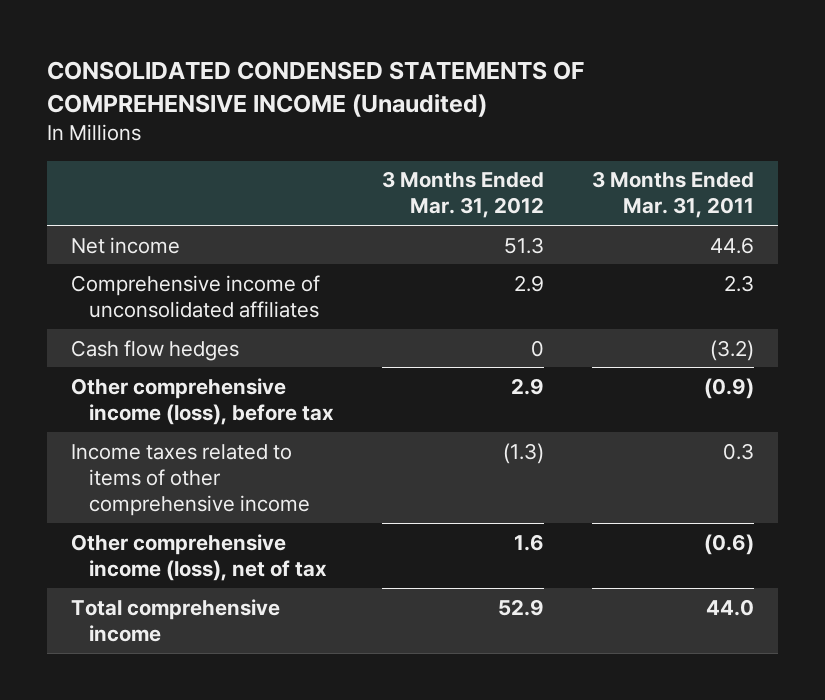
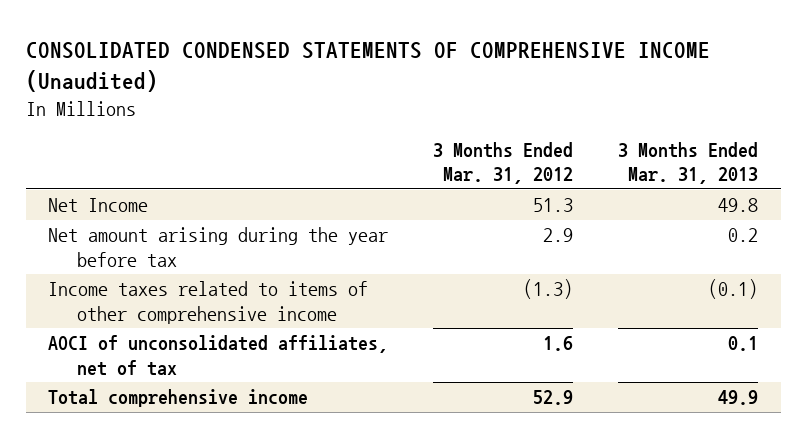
- | 3 Months Ended Mar. 31, 2012 | 3 Months Ended Mar. 31, 2011
+ | 3 Months Ended Mar. 31, 2012 | 3 Months Ended Mar. 31, 2013
- Net income | 51.3 | 44.6
- Comprehensive income of unconsolidated affiliates | 2.9 | 2.3
- Cash flow hedges | 0 | (3.2)
- Other comprehensive income (loss), before tax | 2.9 | (0.9)
+ Net Income | 51.3 | 49.8
+ Net amount arising during the year before tax | 2.9 | 0.2
- Other comprehensive income (loss), net of tax | 1.6 | (0.6)
+ AOCI of unconsolidated affiliates, net of tax | 1.6 | 0.1

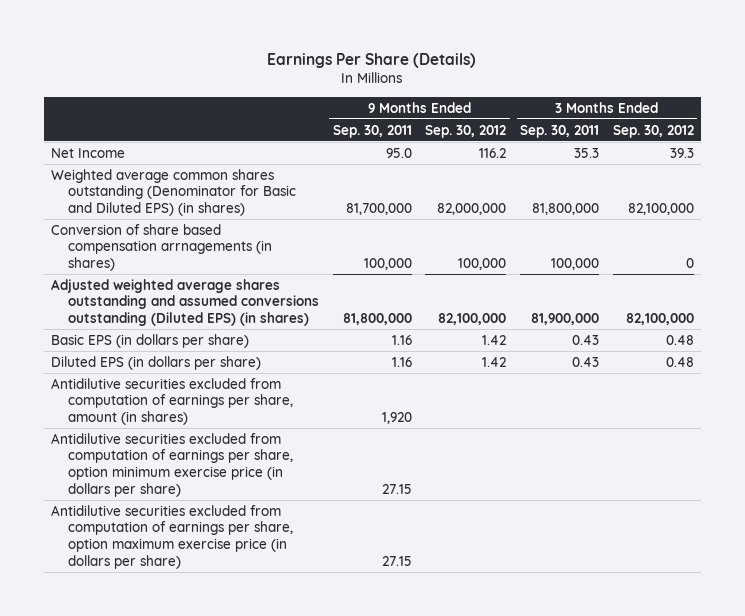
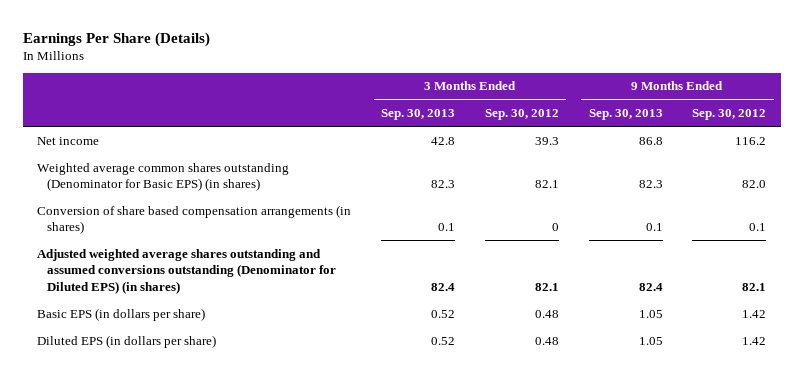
- | 9 Months Ended Sep. 30, 2011 | 9 Months Ended Sep. 30, 2012 | 3 Months Ended Sep. 30, 2011 | 3 Months Ended Sep. 30, 2012
+ | 3 Months Ended Sep. 30, 2013 | 3 Months Ended Sep. 30, 2012 | 9 Months Ended Sep. 30, 2013 | 9 Months Ended Sep. 30, 2012
- Net Income | 95.0 | 116.2 | 35.3 | 39.3
- Weighted average common shares outstanding (Denominator for Basic and Diluted EPS) (in shares) | 81,700,000 | 82,000,000 | 81,800,000 | 82,100,000
- Conversion of share based compensation arrnagements (in shares) | 100,000 | 100,000 | 100,000 | 0
- Adjusted weighted average shares outstanding and assumed conversions outstanding (Diluted EPS) (in shares) | 81,800,000 | 82,100,000 | 81,900,000 | 82,100,000
+ Net income | 42.8 | 39.3 | 86.8 | 116.2
+ Weighted average common shares outstanding (Denominator for Basic EPS) (in shares) | 82.3 | 82.1 | 82.3 | 82.0
+ Conversion of share based compensation arrangements (in shares) | 0.1 | 0 | 0.1 | 0.1
+ Adjusted weighted average shares outstanding and assumed conversions outstanding (Denominator for Diluted EPS) (in shares) | 82.4 | 82.1 | 82.4 | 82.1
- Antidilutive securities excluded from computation of earnings per share, amount (in shares) | 1,920 | | |
- Antidilutive securities excluded from computation of earnings per share, option minimum exercise price (in dollars per share) | 27.15 | | |
- Antidilutive securities excluded from computation of earnings per share, option maximum exercise price (in dollars per share) | 27.15 | | |

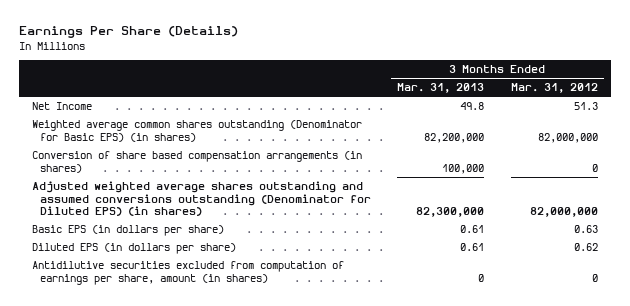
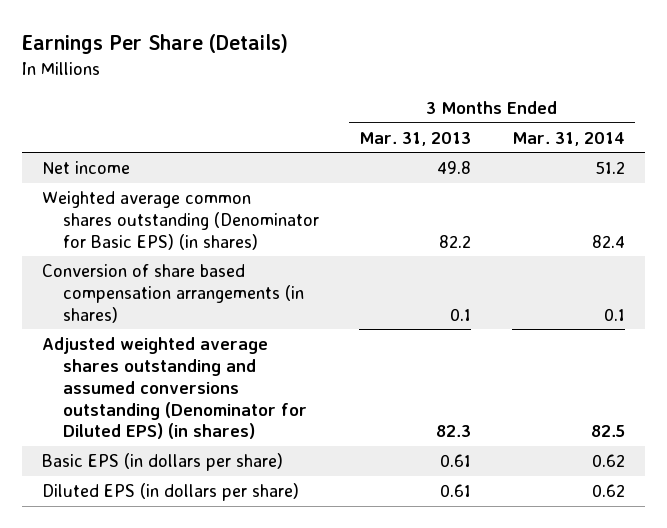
- | 3 Months Ended Mar. 31, 2013 | 3 Months Ended Mar. 31, 2012
+ | 3 Months Ended Mar. 31, 2013 | 3 Months Ended Mar. 31, 2014
- Net Income | 49.8 | 51.3
- Weighted average common shares outstanding (Denominator for Basic EPS) (in shares) | 82,200,000 | 82,000,000
- Conversion of share based compensation arrangements (in shares) | 100,000 | 0
- Adjusted weighted average shares outstanding and assumed conversions outstanding (Denominator for Diluted EPS) (in shares) | 82,300,000 | 82,000,000
+ Net income | 49.8 | 51.2
+ Weighted average common shares outstanding (Denominator for Basic EPS) (in shares) | 82.2 | 82.4
+ Conversion of share based compensation arrangements (in shares) | 0.1 | 0.1
+ Adjusted weighted average shares outstanding and assumed conversions outstanding (Denominator for Diluted EPS) (in shares) | 82.3 | 82.5
- Antidilutive securities excluded from computation of earnings per share, amount (in shares) | 0 | 0

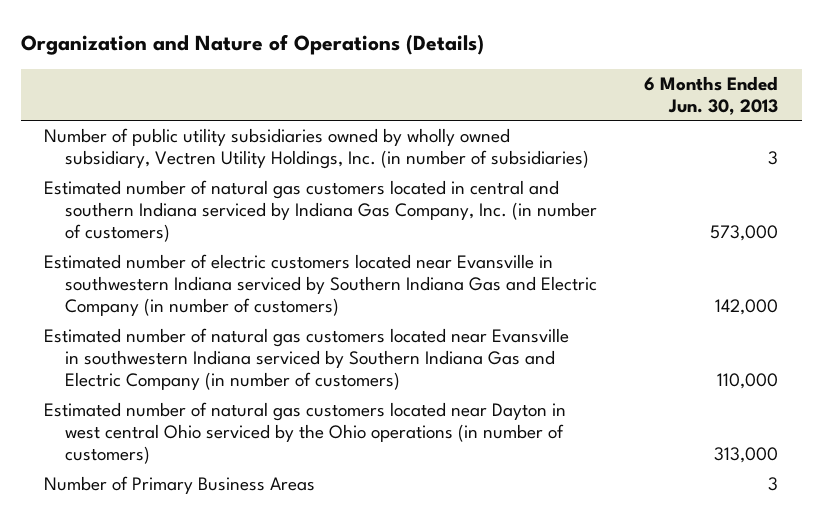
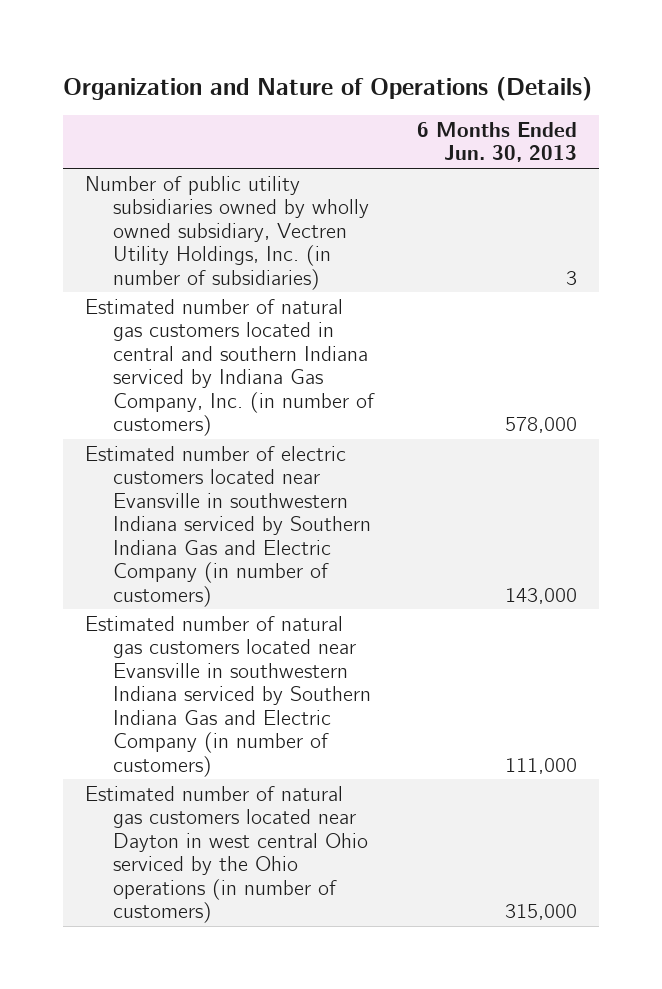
- Estimated number of natural gas customers located in central and southern Indiana serviced by Indiana Gas Company, Inc. (in number of customers) | 573,000
- Estimated number of electric customers located near Evansville in southwestern Indiana serviced by Southern Indiana Gas and Electric Company (in number of customers) | 142,000
- Estimated number of natural gas customers located near Evansville in southwestern Indiana serviced by Southern Indiana Gas and Electric Company (in number of customers) | 110,000
- Estimated number of natural gas customers located near Dayton in west central Ohio serviced by the Ohio operations (in number of customers) | 313,000
- Number of Primary Business Areas | 3
+ Estimated number of natural gas customers located in central and southern Indiana serviced by Indiana Gas Company, Inc. (in number of customers) | 578,000
+ Estimated number of electric customers located near Evansville in southwestern Indiana serviced by Southern Indiana Gas and Electric Company (in number of customers) | 143,000
+ Estimated number of natural gas customers located near Evansville in southwestern Indiana serviced by Southern Indiana Gas and Electric Company (in number of customers) | 111,000
+ Estimated number of natural gas customers located near Dayton in west central Ohio serviced by the Ohio operations (in number of customers) | 315,000

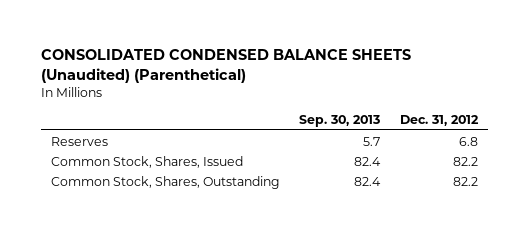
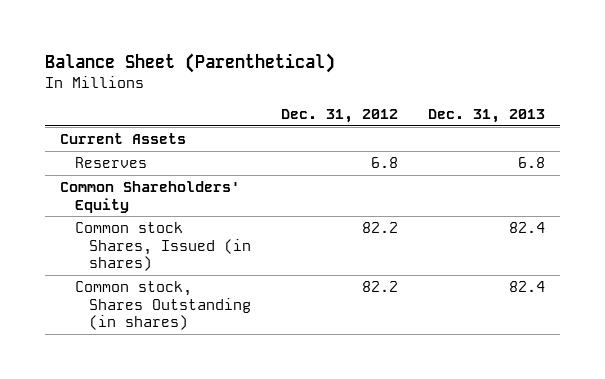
- CONSOLIDATED CONDENSED BALANCE SHEETS (Unaudited) (Parenthetical)
+ Balance Sheet (Parenthetical)
- | Sep. 30, 2013 | Dec. 31, 2012
+ | Dec. 31, 2012 | Dec. 31, 2013
+ Current Assets
- Common Stock, Shares, Issued | 82.4 | 82.2
- Common Stock, Shares, Outstanding | 82.4 | 82.2
+ Common Shareholders' Equity
+ Common stock Shares, Issued (in shares) | 82.2 | 82.4
+ Common stock, Shares Outstanding (in shares) | 82.2 | 82.4

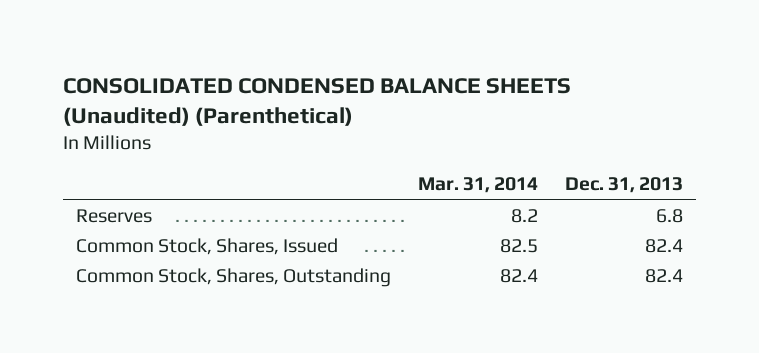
- Balance Sheet (Parenthetical)
+ CONSOLIDATED CONDENSED BALANCE SHEETS (Unaudited) (Parenthetical)
- | Dec. 31, 2012 | Dec. 31, 2013
+ | Mar. 31, 2014 | Dec. 31, 2013
- Current Assets
- Common Shareholders' Equity
- Common stock Shares, Issued (in shares) | 82.2 | 82.4
- Common stock, Shares Outstanding (in shares) | 82.2 | 82.4
+ Common Stock, Shares, Issued | 82.5 | 82.4
+ Common Stock, Shares, Outstanding | 82.4 | 82.4

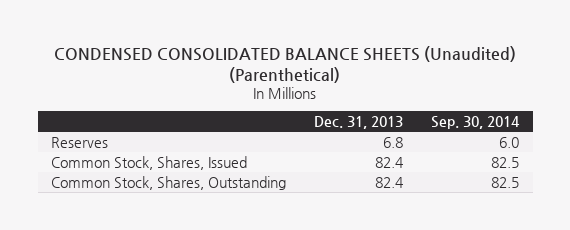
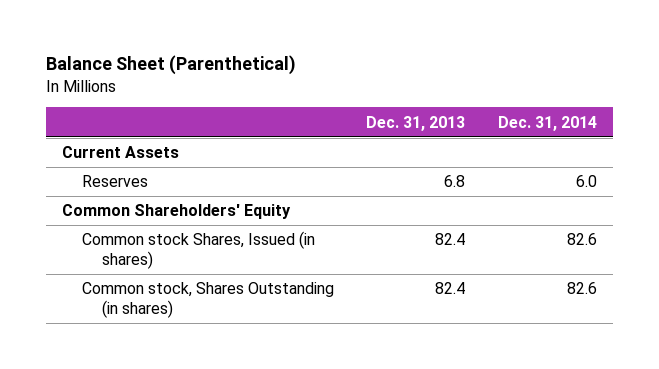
- CONDENSED CONSOLIDATED BALANCE SHEETS (Unaudited) (Parenthetical)
+ Balance Sheet (Parenthetical)
- | Dec. 31, 2013 | Sep. 30, 2014
+ | Dec. 31, 2013 | Dec. 31, 2014
+ Current Assets
- Common Stock, Shares, Issued | 82.4 | 82.5
- Common Stock, Shares, Outstanding | 82.4 | 82.5
+ Common Shareholders' Equity
+ Common stock Shares, Issued (in shares) | 82.4 | 82.6
+ Common stock, Shares Outstanding (in shares) | 82.4 | 82.6

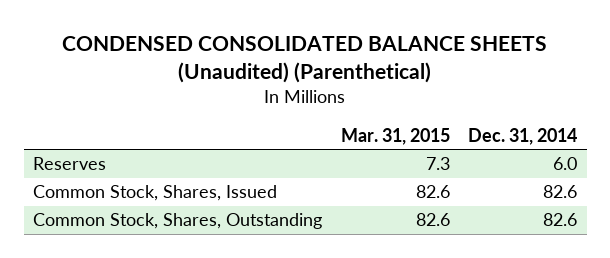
- Balance Sheet (Parenthetical)
+ CONDENSED CONSOLIDATED BALANCE SHEETS (Unaudited) (Parenthetical)
- | Dec. 31, 2013 | Dec. 31, 2014
+ | Mar. 31, 2015 | Dec. 31, 2014
- Current Assets
- Common Shareholders' Equity
- Common stock Shares, Issued (in shares) | 82.4 | 82.6
- Common stock, Shares Outstanding (in shares) | 82.4 | 82.6
+ Common Stock, Shares, Issued | 82.6 | 82.6
+ Common Stock, Shares, Outstanding | 82.6 | 82.6

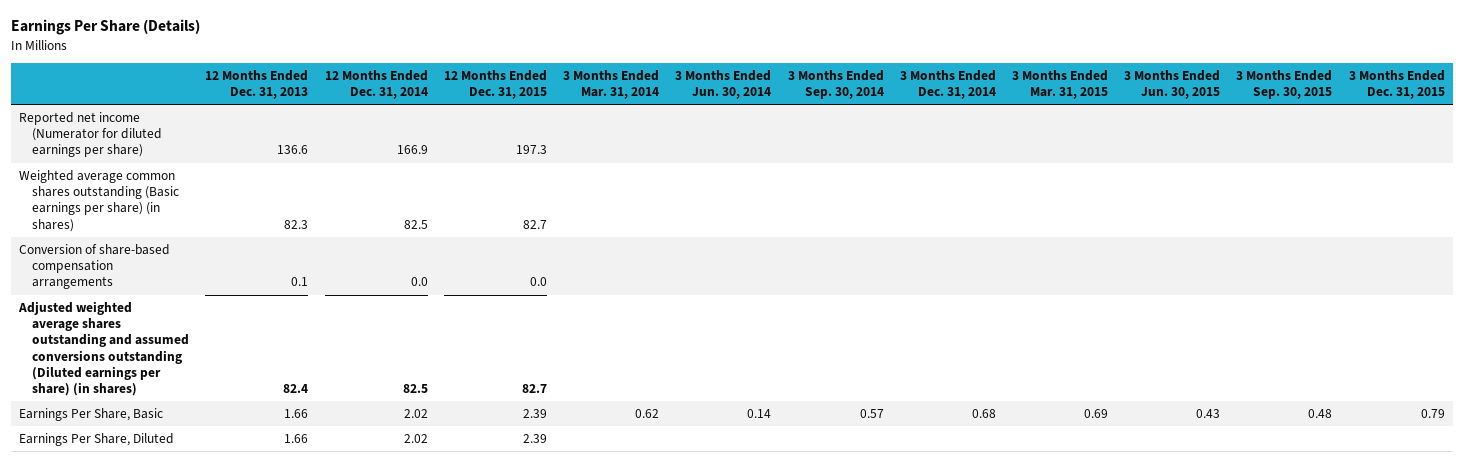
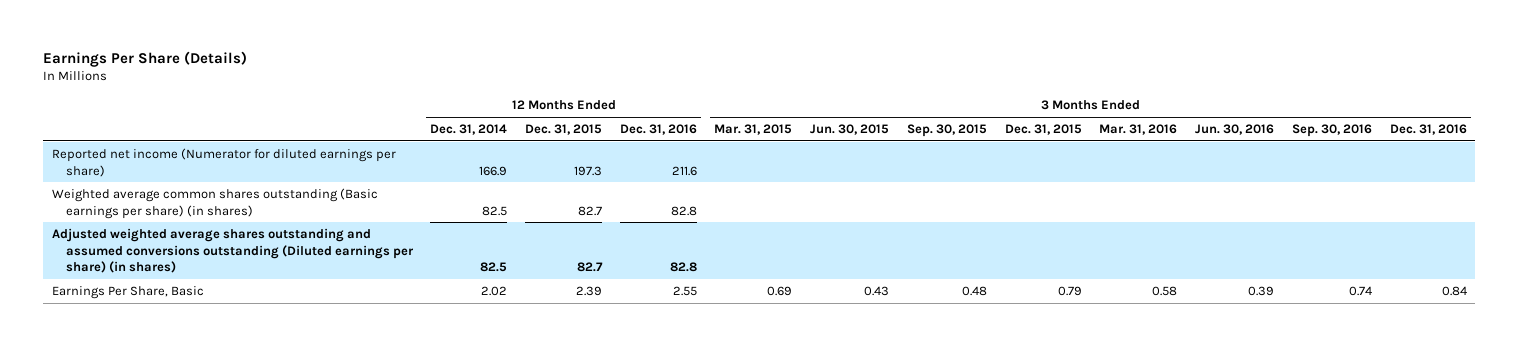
- | 12 Months Ended Dec. 31, 2013 | 12 Months Ended Dec. 31, 2014 | 12 Months Ended Dec. 31, 2015 | 3 Months Ended Mar. 31, 2014 | 3 Months Ended Jun. 30, 2014 | 3 Months Ended Sep. 30, 2014 | 3 Months Ended Dec. 31, 2014 | 3 Months Ended Mar. 31, 2015 | 3 Months Ended Jun. 30, 2015 | 3 Months Ended Sep. 30, 2015 | 3 Months Ended Dec. 31, 2015
+ | 12 Months Ended Dec. 31, 2014 | 12 Months Ended Dec. 31, 2015 | 12 Months Ended Dec. 31, 2016 | 3 Months Ended Mar. 31, 2015 | 3 Months Ended Jun. 30, 2015 | 3 Months Ended Sep. 30, 2015 | 3 Months Ended Dec. 31, 2015 | 3 Months Ended Mar. 31, 2016 | 3 Months Ended Jun. 30, 2016 | 3 Months Ended Sep. 30, 2016 | 3 Months Ended Dec. 31, 2016
- Conversion of share-based compensation arrangements | 0.1 | 0.0 | 0.0 | | | | | | | |
- Earnings Per Share, Diluted | 1.66 | 2.02 | 2.39 | | | | | | | |

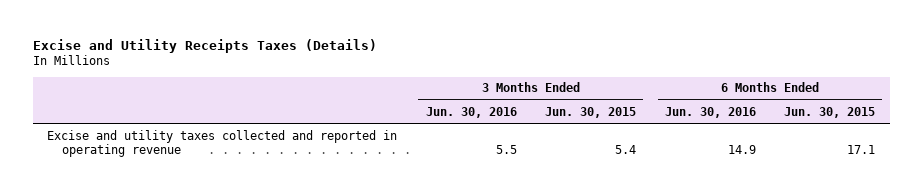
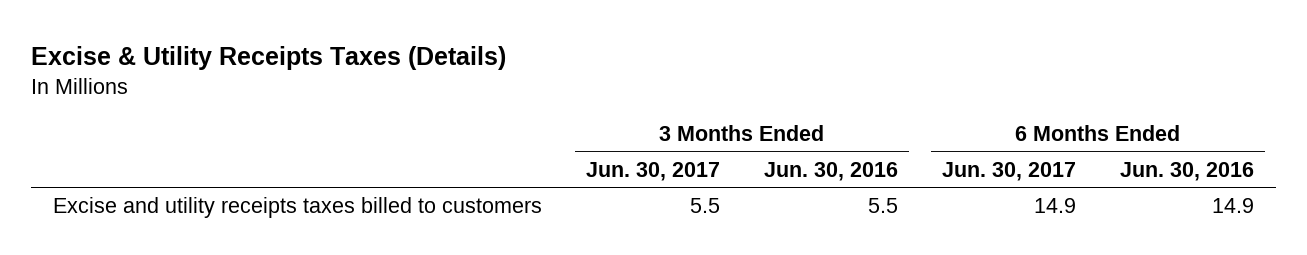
- Excise and Utility Receipts Taxes (Details)
+ Excise & Utility Receipts Taxes (Details)
- | 3 Months Ended Jun. 30, 2016 | 3 Months Ended Jun. 30, 2015 | 6 Months Ended Jun. 30, 2016 | 6 Months Ended Jun. 30, 2015
+ | 3 Months Ended Jun. 30, 2017 | 3 Months Ended Jun. 30, 2016 | 6 Months Ended Jun. 30, 2017 | 6 Months Ended Jun. 30, 2016
- Excise and utility taxes collected and reported in operating revenue | 5.5 | 5.4 | 14.9 | 17.1
+ Excise and utility receipts taxes billed to customers | 5.5 | 5.5 | 14.9 | 14.9

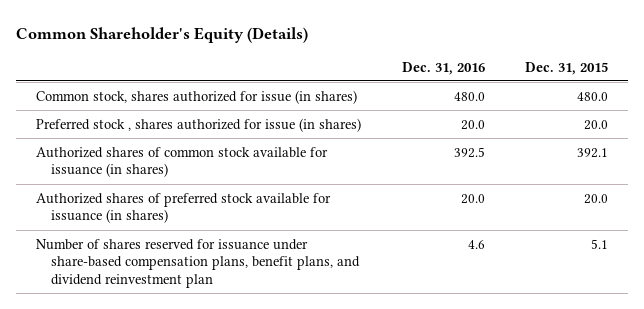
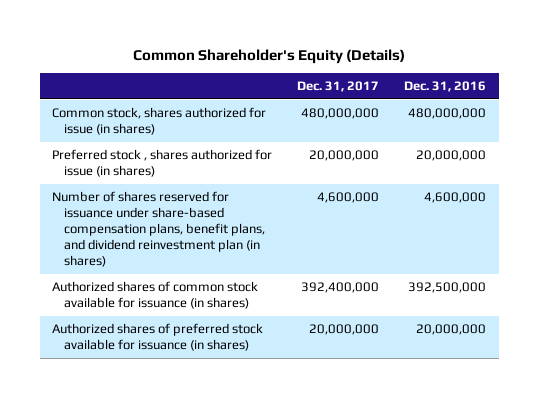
- | Dec. 31, 2016 | Dec. 31, 2015
+ | Dec. 31, 2017 | Dec. 31, 2016
- Common stock, shares authorized for issue (in shares) | 480.0 | 480.0
- Preferred stock , shares authorized for issue (in shares) | 20.0 | 20.0
- Authorized shares of common stock available for issuance (in shares) | 392.5 | 392.1
- Authorized shares of preferred stock available for issuance (in shares) | 20.0 | 20.0
- Number of shares reserved for issuance under share-based compensation plans, benefit plans, and dividend reinvestment plan | 4.6 | 5.1
+ Common stock, shares authorized for issue (in shares) | 480,000,000 | 480,000,000
+ Preferred stock , shares authorized for issue (in shares) | 20,000,000 | 20,000,000
+ Number of shares reserved for issuance under share-based compensation plans, benefit plans, and dividend reinvestment plan (in shares) | 4,600,000 | 4,600,000
+ Authorized shares of common stock available for issuance (in shares) | 392,400,000 | 392,500,000
+ Authorized shares of preferred stock available for issuance (in shares) | 20,000,000 | 20,000,000

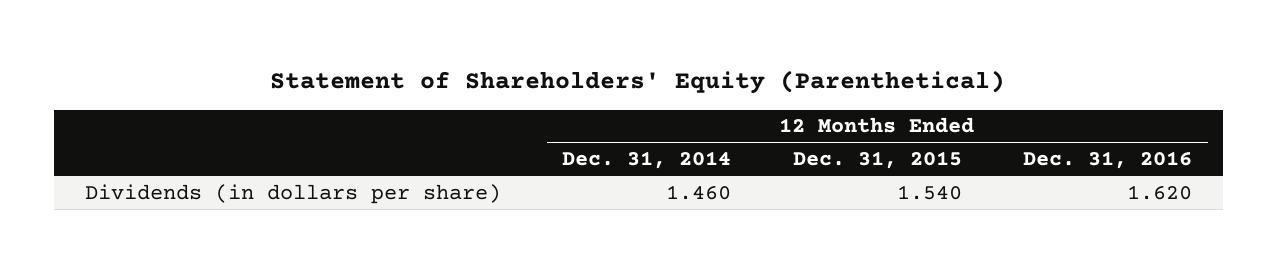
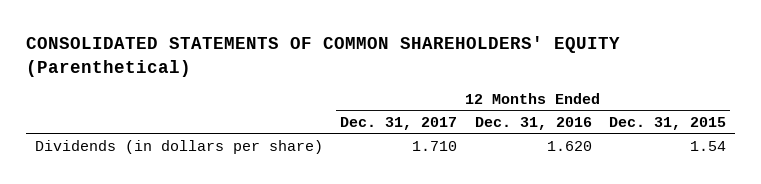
- Statement of Shareholders' Equity (Parenthetical)
+ CONSOLIDATED STATEMENTS OF COMMON SHAREHOLDERS' EQUITY (Parenthetical)
- | 12 Months Ended Dec. 31, 2014 | 12 Months Ended Dec. 31, 2015 | 12 Months Ended Dec. 31, 2016
+ | 12 Months Ended Dec. 31, 2017 | 12 Months Ended Dec. 31, 2016 | 12 Months Ended Dec. 31, 2015
- Dividends (in dollars per share) | 1.460 | 1.540 | 1.620
+ Dividends (in dollars per share) | 1.710 | 1.620 | 1.54

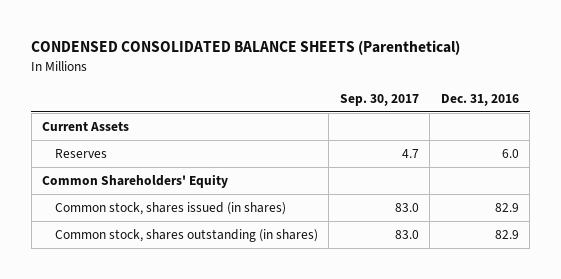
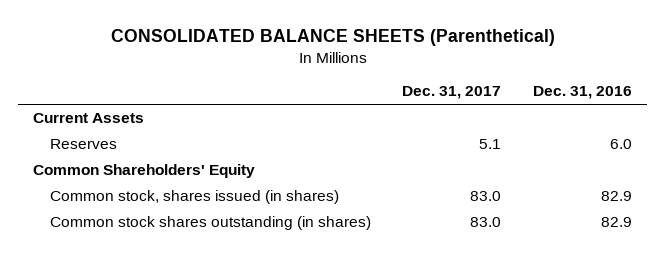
- CONDENSED CONSOLIDATED BALANCE SHEETS (Parenthetical)
+ CONSOLIDATED BALANCE SHEETS (Parenthetical)
- | Sep. 30, 2017 | Dec. 31, 2016
+ | Dec. 31, 2017 | Dec. 31, 2016
- Common stock, shares outstanding (in shares) | 83.0 | 82.9
+ Common stock shares outstanding (in shares) | 83.0 | 82.9

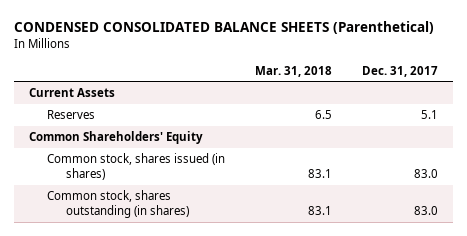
- CONSOLIDATED BALANCE SHEETS (Parenthetical)
+ CONDENSED CONSOLIDATED BALANCE SHEETS (Parenthetical)
- | Dec. 31, 2017 | Dec. 31, 2016
+ | Mar. 31, 2018 | Dec. 31, 2017
- Common stock shares outstanding (in shares) | 83.0 | 82.9
+ Common stock, shares outstanding (in shares) | 83.1 | 83.0

